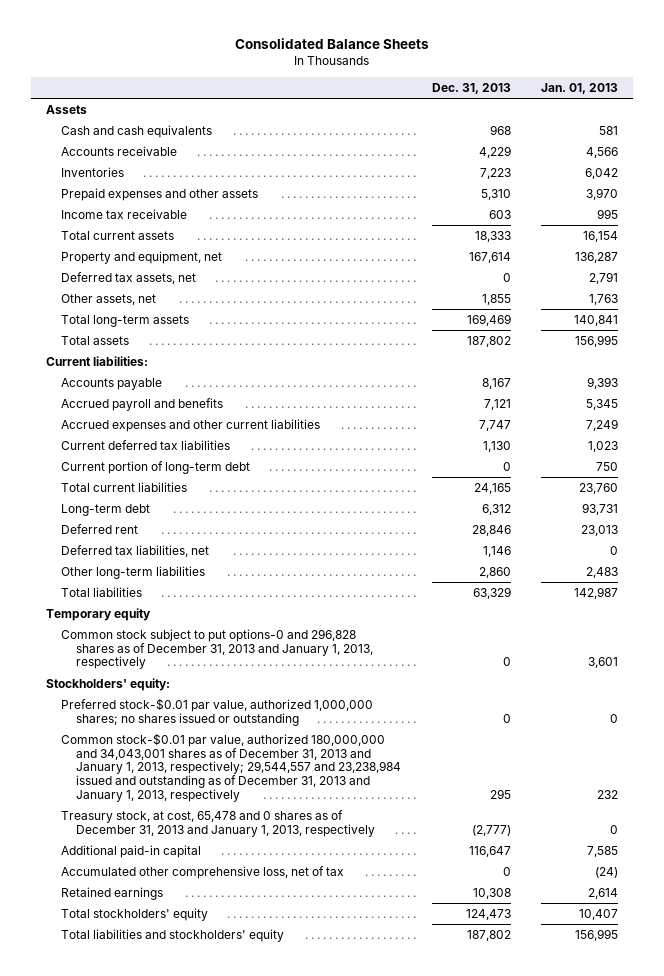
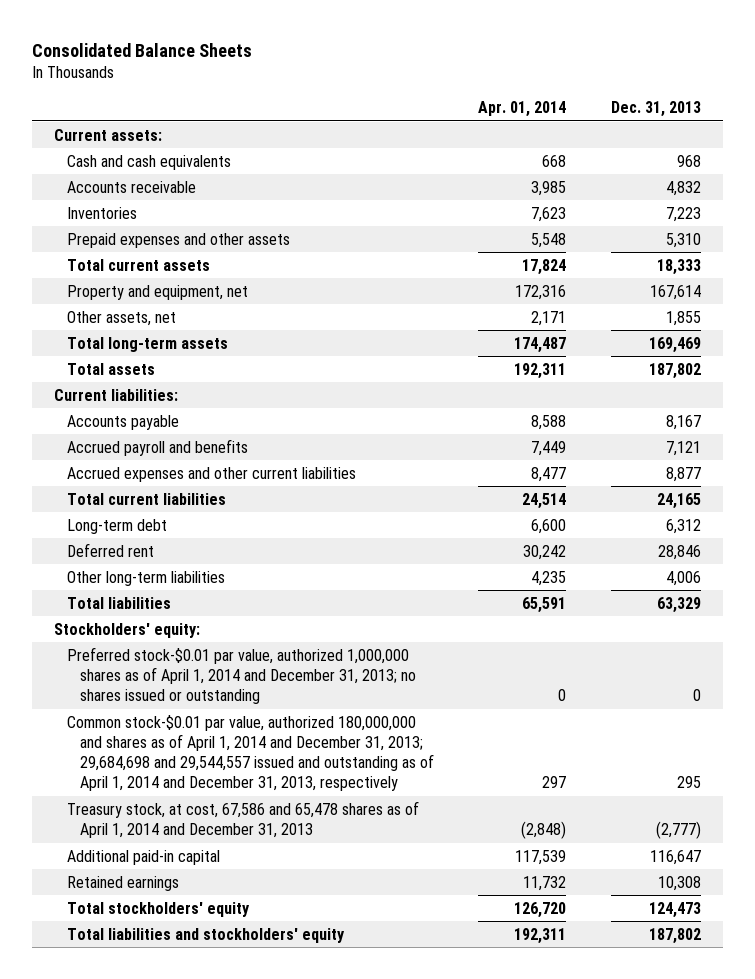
- | Dec. 31, 2013 | Jan. 01, 2013
+ | Apr. 01, 2014 | Dec. 31, 2013
- Assets
+ Current assets:
- Accounts receivable | 4,229 | 4,566
+ Accounts receivable | 3,985 | 4,832
- Income tax receivable | 603 | 995
- Deferred tax assets, net | 0 | 2,791
- Accrued expenses and other current liabilities | 7,747 | 7,249
- Current deferred tax liabilities | 1,130 | 1,023
- Current portion of long-term debt | 0 | 750
+ Accrued expenses and other current liabilities | 8,477 | 8,877
- Deferred tax liabilities, net | 1,146 | 0
- Other long-term liabilities | 2,860 | 2,483
+ Other long-term liabilities | 4,235 | 4,006
- Temporary equity
- Common stock subject to put options-0 and 296,828 shares as of December 31, 2013 and January 1, 2013, respectively | 0 | 3,601
- Preferred stock-$0.01 par value, authorized 1,000,000 shares; no shares issued or outstanding | 0 | 0
- Common stock-$0.01 par value, authorized 180,000,000 and 34,043,001 shares as of December 31, 2013 and January 1, 2013, respectively; 29,544,557 and 23,238,984 issued and outstanding as of December 31, 2013 and January 1, 2013, respectively | 295 | 232
- Treasury stock, at cost, 65,478 and 0 shares as of December 31, 2013 and January 1, 2013, respectively | (2,777) | 0
+ Preferred stock-$0.01 par value, authorized 1,000,000 shares as of April 1, 2014 and December 31, 2013; no shares issued or outstanding | 0 | 0
+ Common stock-$0.01 par value, authorized 180,000,000 and shares as of April 1, 2014 and December 31, 2013; 29,684,698 and 29,544,557 issued and outstanding as of April 1, 2014 and December 31, 2013, respectively | 297 | 295
+ Treasury stock, at cost, 67,586 and 65,478 shares as of April 1, 2014 and December 31, 2013 | (2,848) | (2,777)
- Accumulated other comprehensive loss, net of tax | 0 | (24)

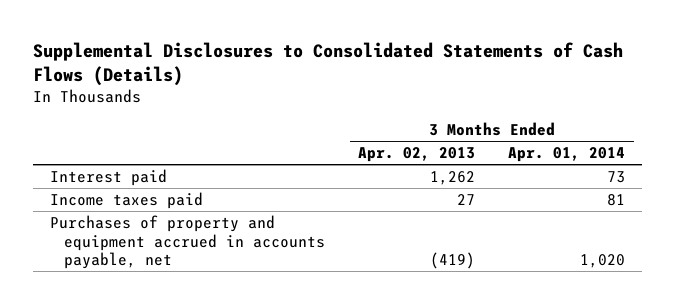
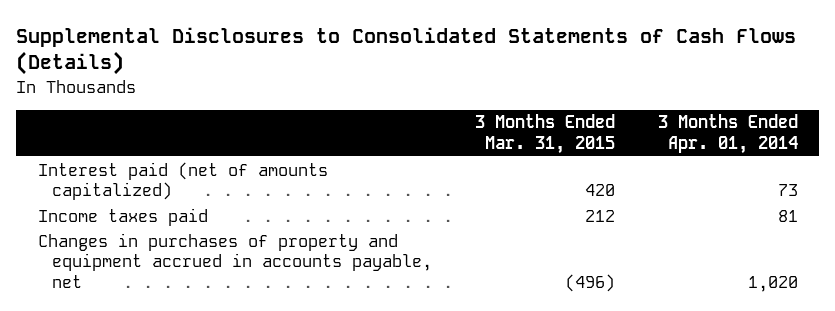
- | 3 Months Ended Apr. 02, 2013 | 3 Months Ended Apr. 01, 2014
+ | 3 Months Ended Mar. 31, 2015 | 3 Months Ended Apr. 01, 2014
- Interest paid | 1,262 | 73
+ Interest paid (net of amounts capitalized) | 420 | 73
- Purchases of property and equipment accrued in accounts payable, net | (419) | 1,020
+ Changes in purchases of property and equipment accrued in accounts payable, net | (496) | 1,020

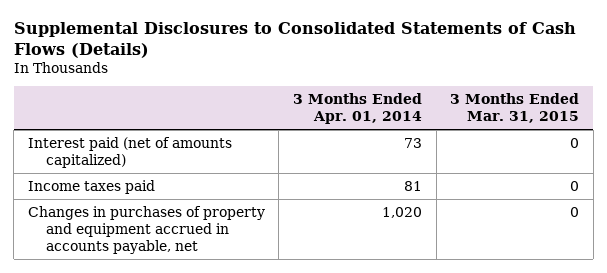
- | 3 Months Ended Mar. 31, 2015 | 3 Months Ended Apr. 01, 2014
+ | 3 Months Ended Apr. 01, 2014 | 3 Months Ended Mar. 31, 2015
- Interest paid (net of amounts capitalized) | 420 | 73
- Income taxes paid | 212 | 81
- Changes in purchases of property and equipment accrued in accounts payable, net | (496) | 1,020
+ Interest paid (net of amounts capitalized) | 73 | 0
+ Income taxes paid | 81 | 0
+ Changes in purchases of property and equipment accrued in accounts payable, net | 1,020 | 0

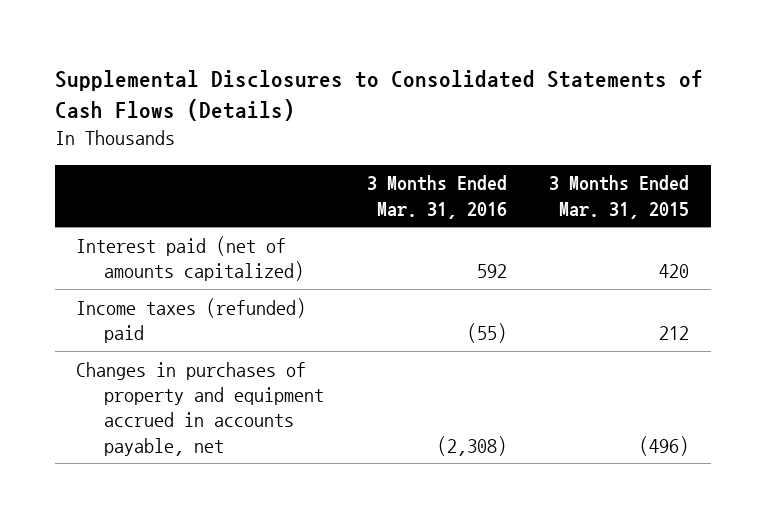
- | 3 Months Ended Apr. 01, 2014 | 3 Months Ended Mar. 31, 2015
+ | 3 Months Ended Mar. 31, 2016 | 3 Months Ended Mar. 31, 2015
- Interest paid (net of amounts capitalized) | 73 | 0
- Income taxes paid | 81 | 0
- Changes in purchases of property and equipment accrued in accounts payable, net | 1,020 | 0
+ Interest paid (net of amounts capitalized) | 592 | 420
+ Income taxes (refunded) paid | (55) | 212
+ Changes in purchases of property and equipment accrued in accounts payable, net | (2,308) | (496)

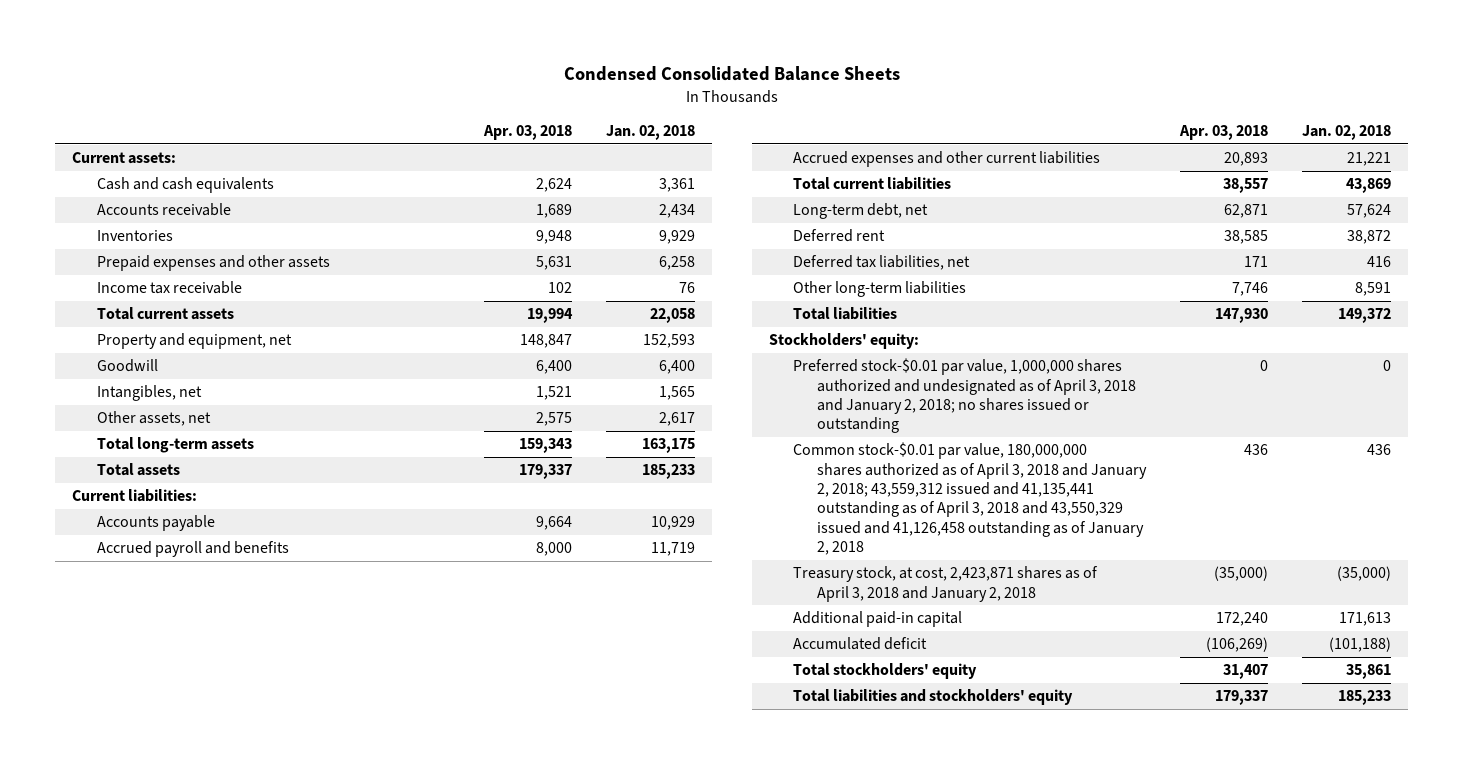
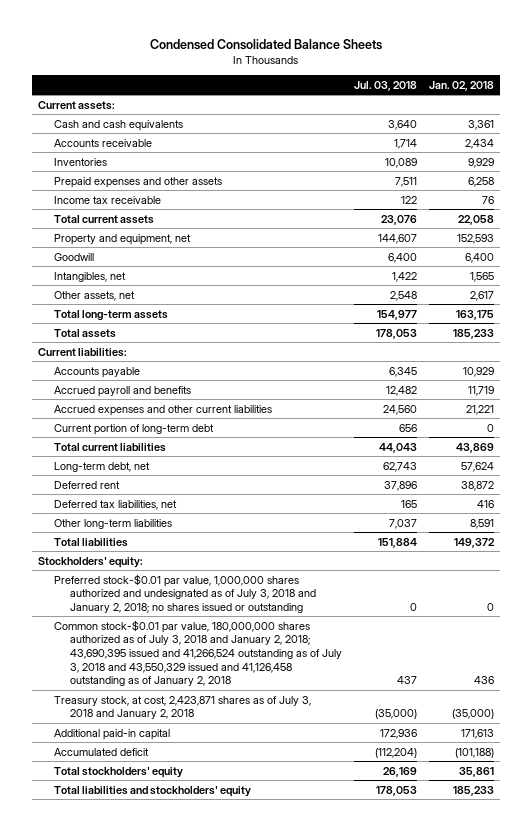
- | Apr. 03, 2018 | Jan. 02, 2018
+ | Jul. 03, 2018 | Jan. 02, 2018
+ Current portion of long-term debt | 656 | 0
- Preferred stock-$0.01 par value, 1,000,000 shares authorized and undesignated as of April 3, 2018 and January 2, 2018; no shares issued or outstanding | 0 | 0
- Common stock-$0.01 par value, 180,000,000 shares authorized as of April 3, 2018 and January 2, 2018; 43,559,312 issued and 41,135,441 outstanding as of April 3, 2018 and 43,550,329 issued and 41,126,458 outstanding as of January 2, 2018 | 436 | 436
- Treasury stock, at cost, 2,423,871 shares as of April 3, 2018 and January 2, 2018 | (35,000) | (35,000)
+ Preferred stock-$0.01 par value, 1,000,000 shares authorized and undesignated as of July 3, 2018 and January 2, 2018; no shares issued or outstanding | 0 | 0
+ Common stock-$0.01 par value, 180,000,000 shares authorized as of July 3, 2018 and January 2, 2018; 43,690,395 issued and 41,266,524 outstanding as of July 3, 2018 and 43,550,329 issued and 41,126,458 outstanding as of January 2, 2018 | 437 | 436
+ Treasury stock, at cost, 2,423,871 shares as of July 3, 2018 and January 2, 2018 | (35,000) | (35,000)

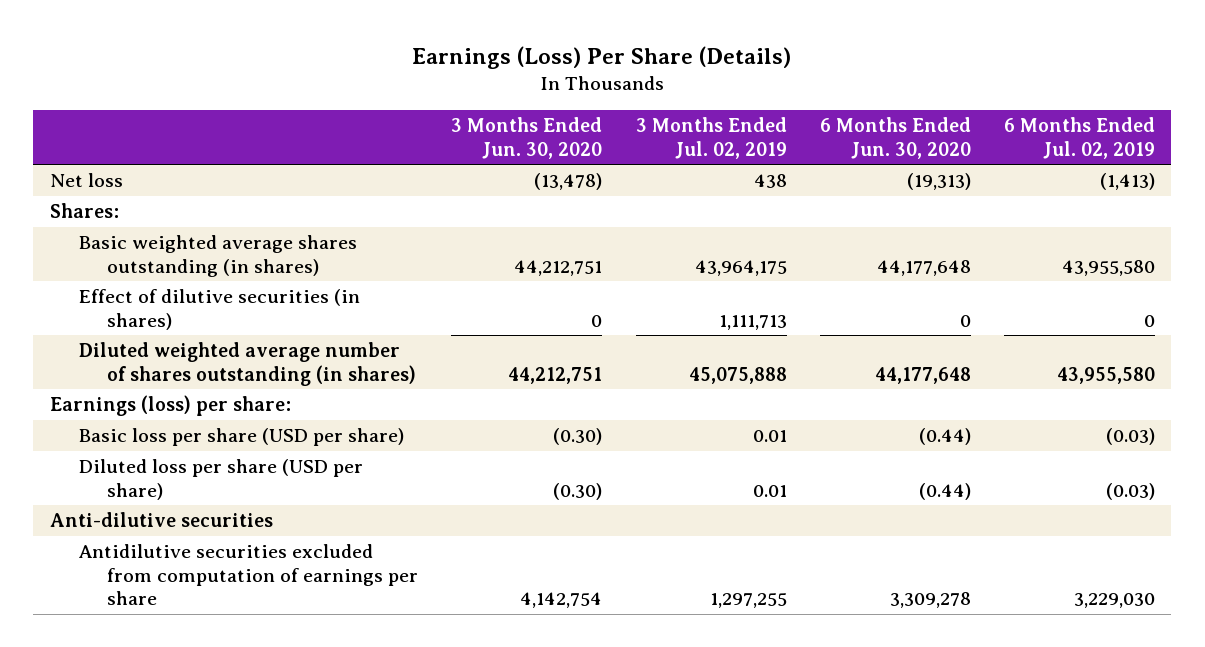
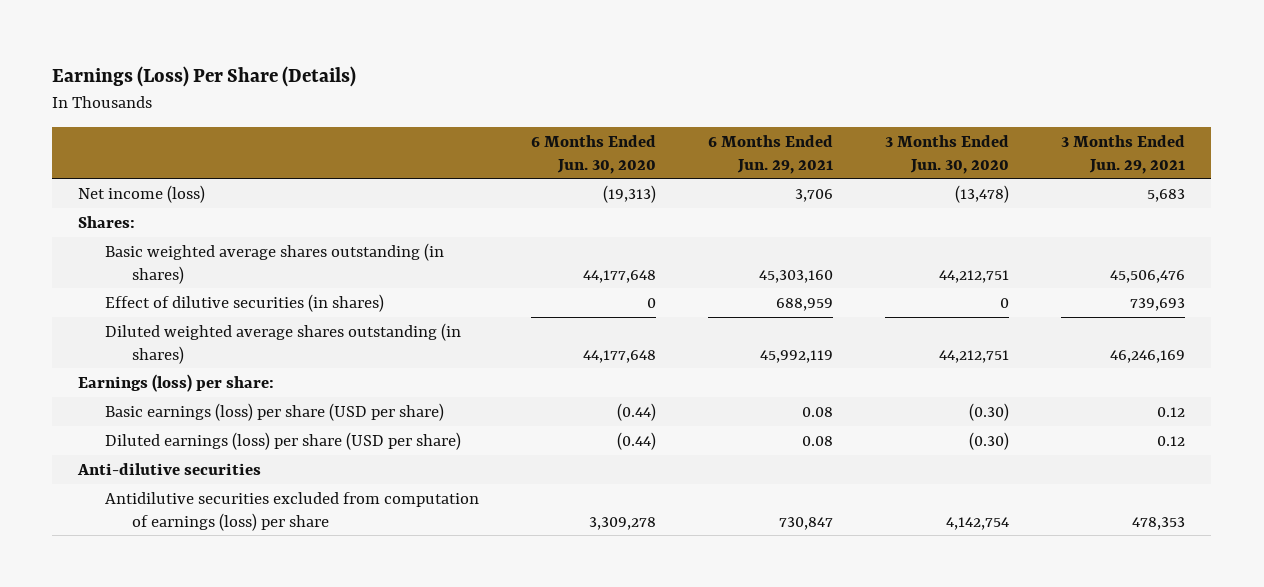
- | 3 Months Ended Jun. 30, 2020 | 3 Months Ended Jul. 02, 2019 | 6 Months Ended Jun. 30, 2020 | 6 Months Ended Jul. 02, 2019
+ | 6 Months Ended Jun. 30, 2020 | 6 Months Ended Jun. 29, 2021 | 3 Months Ended Jun. 30, 2020 | 3 Months Ended Jun. 29, 2021
- Net loss | (13,478) | 438 | (19,313) | (1,413)
+ Net income (loss) | (19,313) | 3,706 | (13,478) | 5,683
- Diluted weighted average number of shares outstanding (in shares) | 44,212,751 | 45,075,888 | 44,177,648 | 43,955,580
+ Diluted weighted average shares outstanding (in shares) | 44,177,648 | 45,992,119 | 44,212,751 | 46,246,169
- Basic loss per share (USD per share) | (0.30) | 0.01 | (0.44) | (0.03)
- Diluted loss per share (USD per share) | (0.30) | 0.01 | (0.44) | (0.03)
+ Basic earnings (loss) per share (USD per share) | (0.44) | 0.08 | (0.30) | 0.12
+ Diluted earnings (loss) per share (USD per share) | (0.44) | 0.08 | (0.30) | 0.12
- Antidilutive securities excluded from computation of earnings per share | 4,142,754 | 1,297,255 | 3,309,278 | 3,229,030
+ Antidilutive securities excluded from computation of earnings (loss) per share | 3,309,278 | 730,847 | 4,142,754 | 478,353

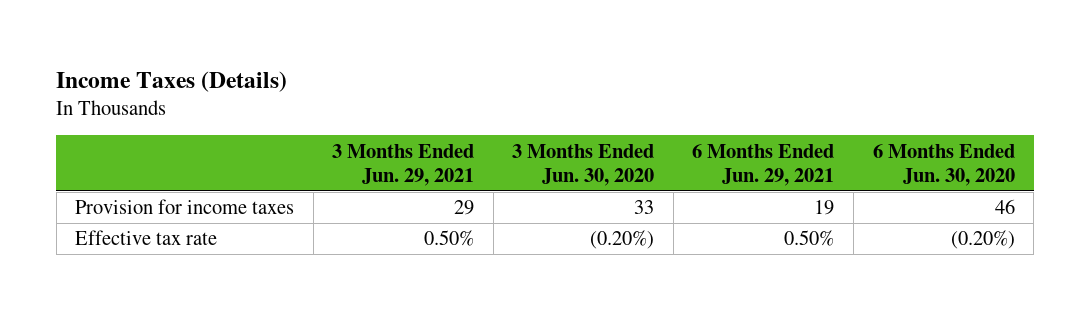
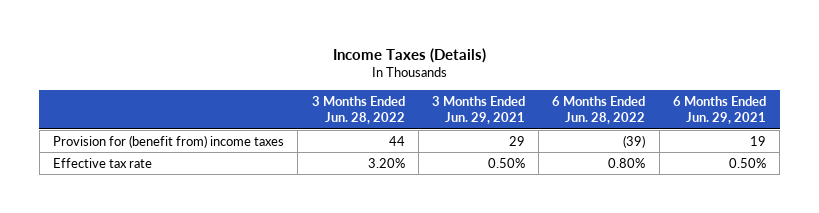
- | 3 Months Ended Jun. 29, 2021 | 3 Months Ended Jun. 30, 2020 | 6 Months Ended Jun. 29, 2021 | 6 Months Ended Jun. 30, 2020
+ | 3 Months Ended Jun. 28, 2022 | 3 Months Ended Jun. 29, 2021 | 6 Months Ended Jun. 28, 2022 | 6 Months Ended Jun. 29, 2021
- Provision for income taxes | 29 | 33 | 19 | 46
+ Provision for (benefit from) income taxes | 44 | 29 | (39) | 19

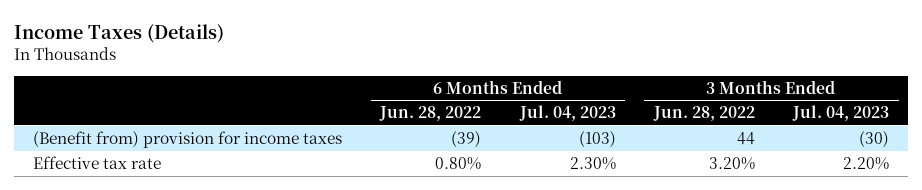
- | 3 Months Ended Jun. 28, 2022 | 3 Months Ended Jun. 29, 2021 | 6 Months Ended Jun. 28, 2022 | 6 Months Ended Jun. 29, 2021
+ | 6 Months Ended Jun. 28, 2022 | 6 Months Ended Jul. 04, 2023 | 3 Months Ended Jun. 28, 2022 | 3 Months Ended Jul. 04, 2023
- Provision for (benefit from) income taxes | 44 | 29 | (39) | 19
+ (Benefit from) provision for income taxes | (39) | (103) | 44 | (30)

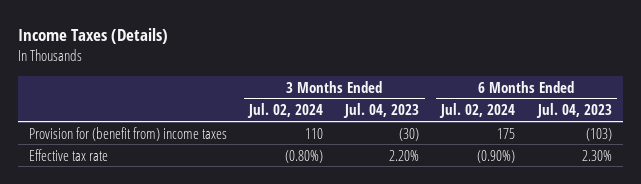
- | 6 Months Ended Jun. 28, 2022 | 6 Months Ended Jul. 04, 2023 | 3 Months Ended Jun. 28, 2022 | 3 Months Ended Jul. 04, 2023
+ | 3 Months Ended Jul. 02, 2024 | 3 Months Ended Jul. 04, 2023 | 6 Months Ended Jul. 02, 2024 | 6 Months Ended Jul. 04, 2023
- (Benefit from) provision for income taxes | (39) | (103) | 44 | (30)
+ Provision for (benefit from) income taxes | 110 | (30) | 175 | (103)

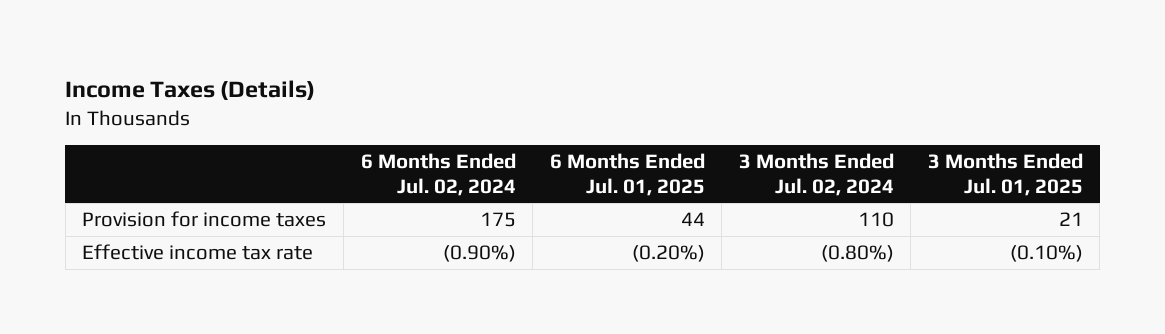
- | 3 Months Ended Jul. 02, 2024 | 3 Months Ended Jul. 04, 2023 | 6 Months Ended Jul. 02, 2024 | 6 Months Ended Jul. 04, 2023
+ | 6 Months Ended Jul. 02, 2024 | 6 Months Ended Jul. 01, 2025 | 3 Months Ended Jul. 02, 2024 | 3 Months Ended Jul. 01, 2025
- Provision for (benefit from) income taxes | 110 | (30) | 175 | (103)
- Effective tax rate | (0.80%) | 2.20% | (0.90%) | 2.30%
+ Provision for income taxes | 175 | 44 | 110 | 21
+ Effective income tax rate | (0.90%) | (0.20%) | (0.80%) | (0.10%)

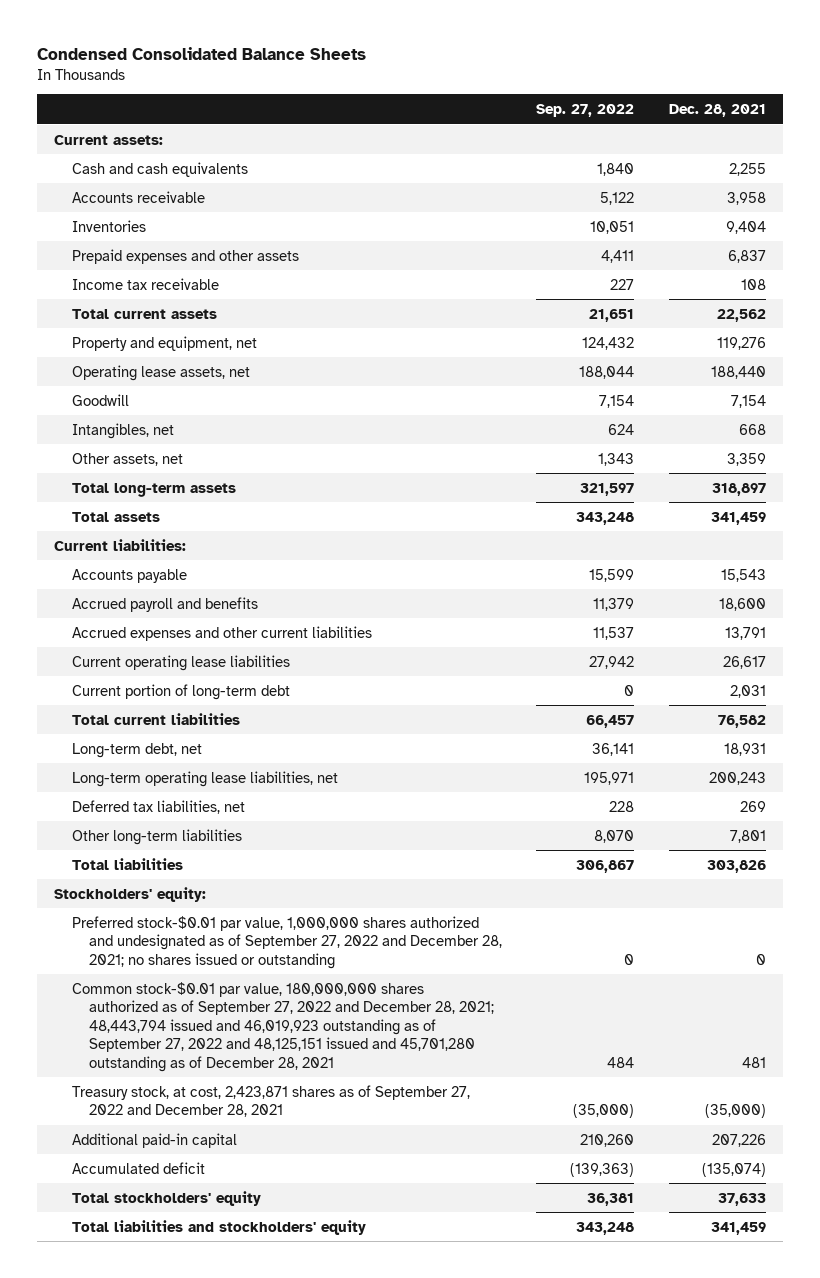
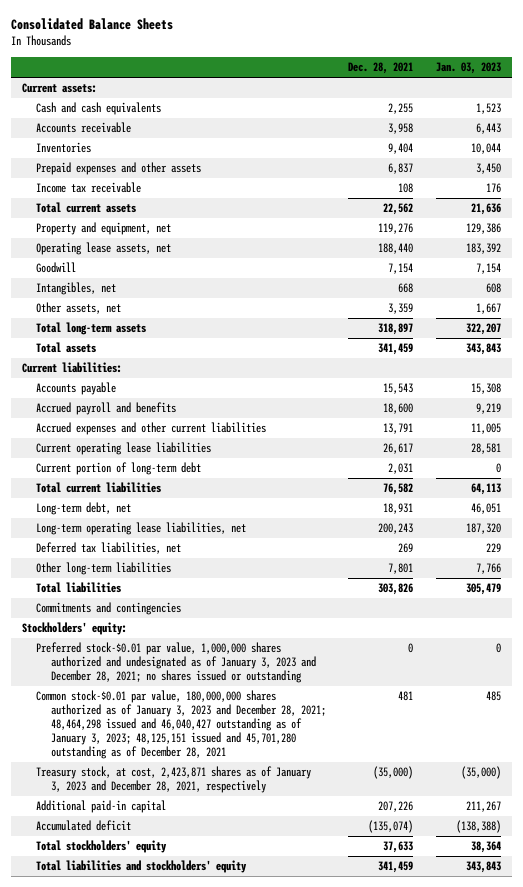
- Condensed Consolidated Balance Sheets
+ Consolidated Balance Sheets
- | Sep. 27, 2022 | Dec. 28, 2021
+ | Dec. 28, 2021 | Jan. 03, 2023
+ Commitments and contingencies
- Preferred stock-$0.01 par value, 1,000,000 shares authorized and undesignated as of September 27, 2022 and December 28, 2021; no shares issued or outstanding | 0 | 0
- Common stock-$0.01 par value, 180,000,000 shares authorized as of September 27, 2022 and December 28, 2021; 48,443,794 issued and 46,019,923 outstanding as of September 27, 2022 and 48,125,151 issued and 45,701,280 outstanding as of December 28, 2021 | 484 | 481
- Treasury stock, at cost, 2,423,871 shares as of September 27, 2022 and December 28, 2021 | (35,000) | (35,000)
+ Preferred stock-$0.01 par value, 1,000,000 shares authorized and undesignated as of January 3, 2023 and December 28, 2021; no shares issued or outstanding | 0 | 0
+ Common stock-$0.01 par value, 180,000,000 shares authorized as of January 3, 2023 and December 28, 2021; 48,464,298 issued and 46,040,427 outstanding as of January 3, 2023; 48,125,151 issued and 45,701,280 outstanding as of December 28, 2021 | 481 | 485
+ Treasury stock, at cost, 2,423,871 shares as of January 3, 2023 and December 28, 2021, respectively | (35,000) | (35,000)

